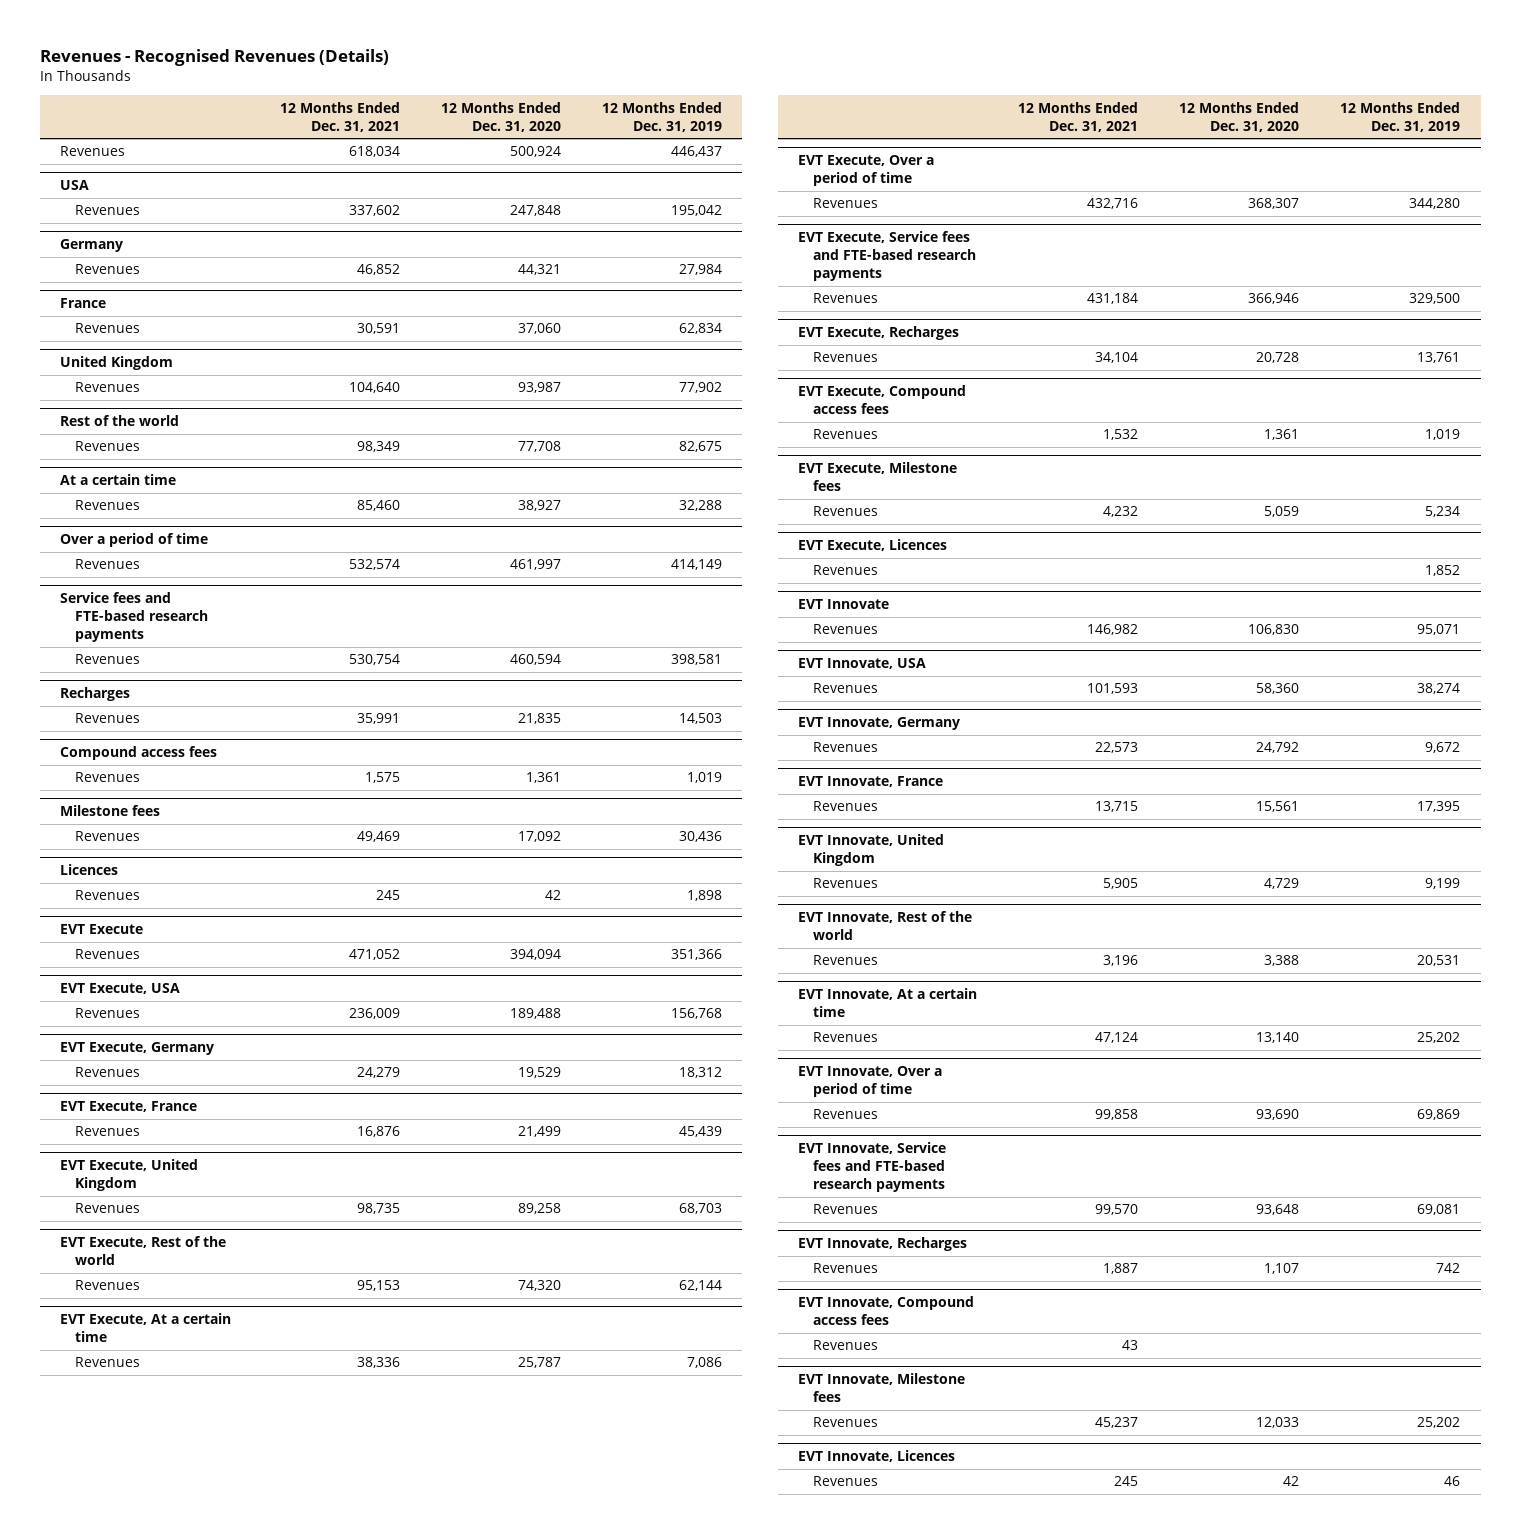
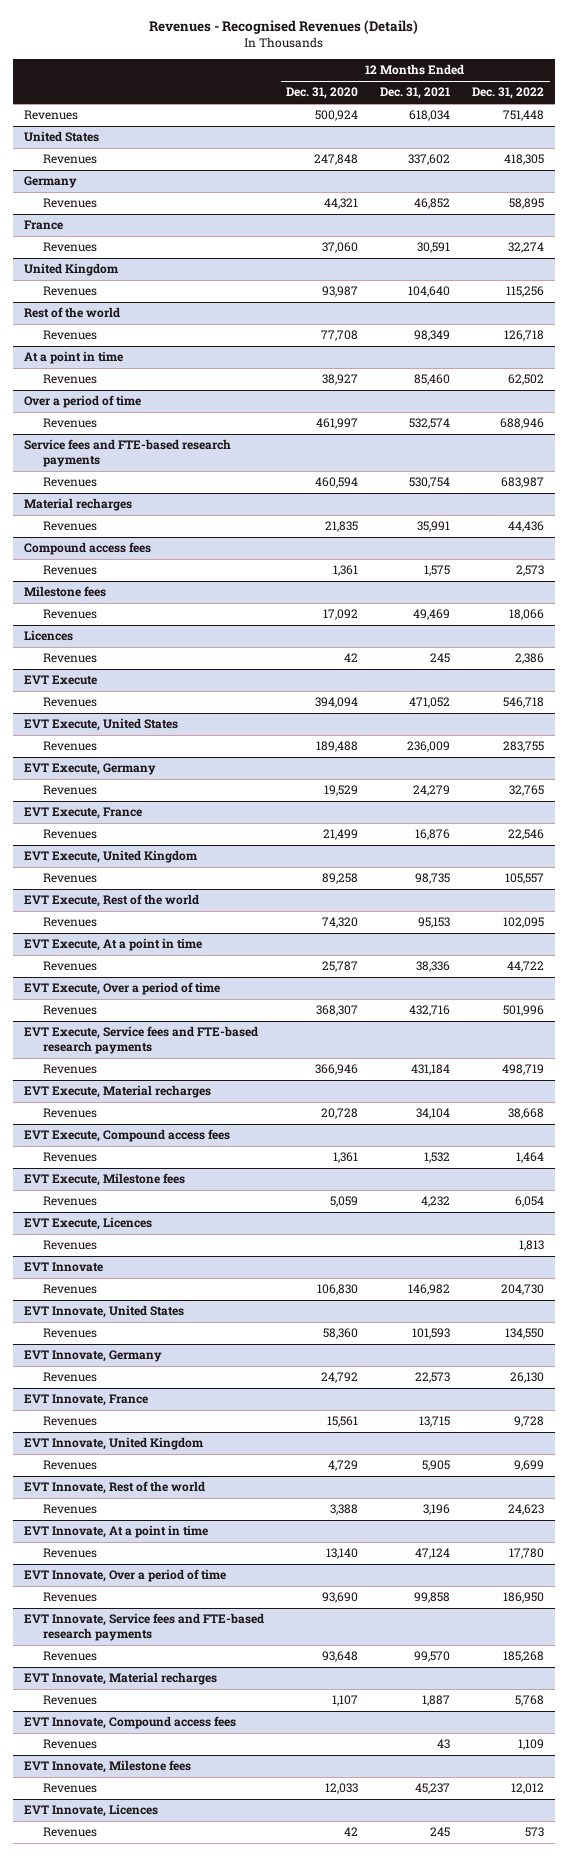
- | 12 Months Ended Dec. 31, 2021 | 12 Months Ended Dec. 31, 2020 | 12 Months Ended Dec. 31, 2019
+ | 12 Months Ended Dec. 31, 2020 | 12 Months Ended Dec. 31, 2021 | 12 Months Ended Dec. 31, 2022
- USA
+ United States
- At a certain time
+ At a point in time
- Recharges
+ Material recharges
- EVT Execute, USA
+ EVT Execute, United States
- EVT Execute, At a certain time
+ EVT Execute, At a point in time
- EVT Execute, Recharges
+ EVT Execute, Material recharges
- EVT Innovate, USA
+ EVT Innovate, United States
- EVT Innovate, At a certain time
+ EVT Innovate, At a point in time
- EVT Innovate, Recharges
+ EVT Innovate, Material recharges

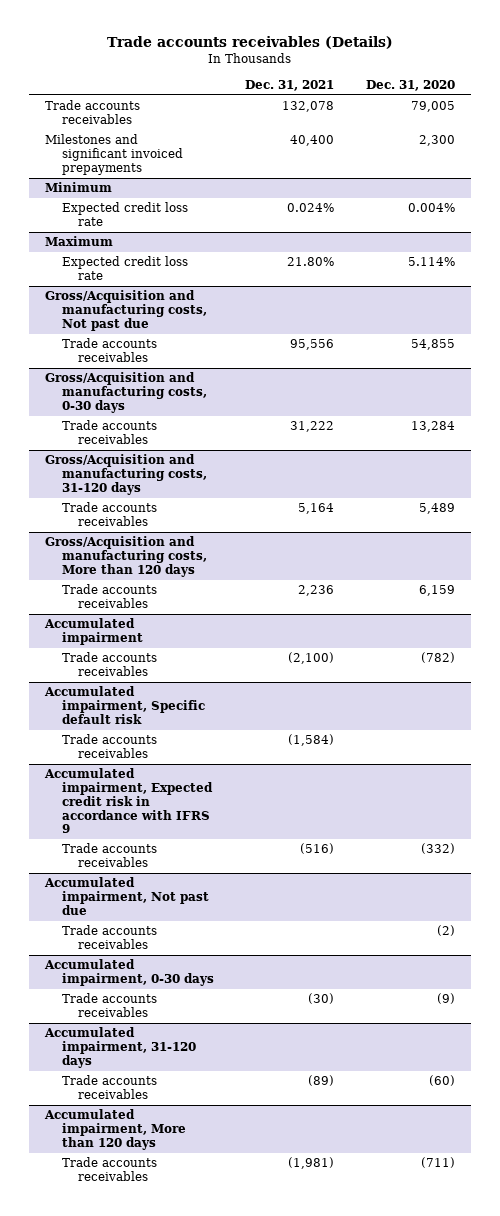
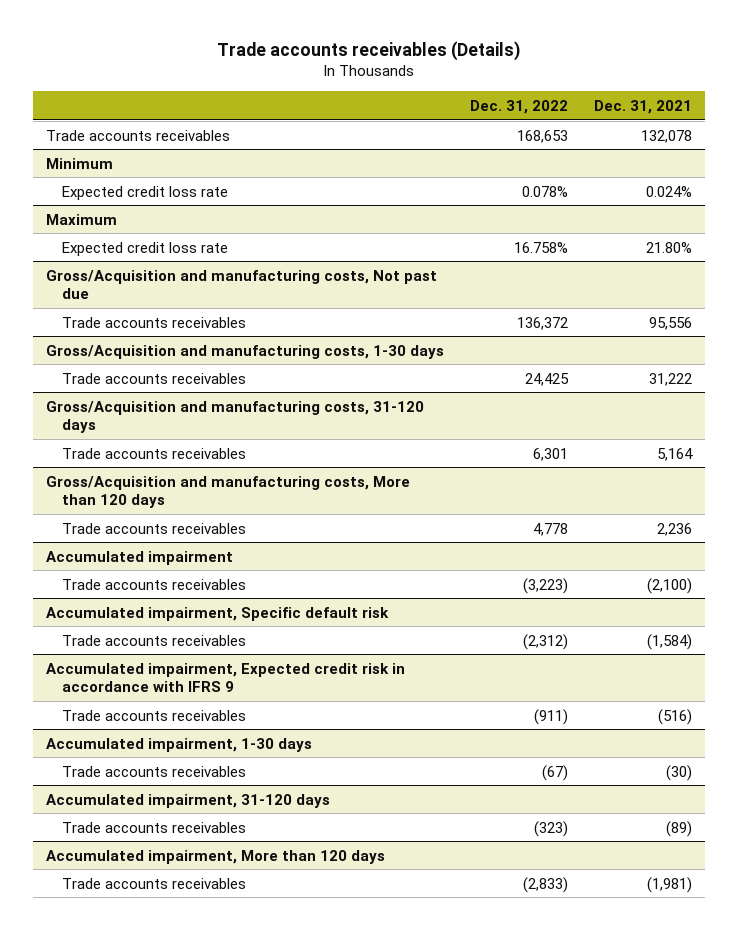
- | Dec. 31, 2021 | Dec. 31, 2020
+ | Dec. 31, 2022 | Dec. 31, 2021
- Milestones and significant invoiced prepayments | 40,400 | 2,300
- Gross/Acquisition and manufacturing costs, 0-30 days
+ Gross/Acquisition and manufacturing costs, 1-30 days
- Accumulated impairment, Not past due
- Trade accounts receivables | | (2)
- Accumulated impairment, 0-30 days
+ Accumulated impairment, 1-30 days

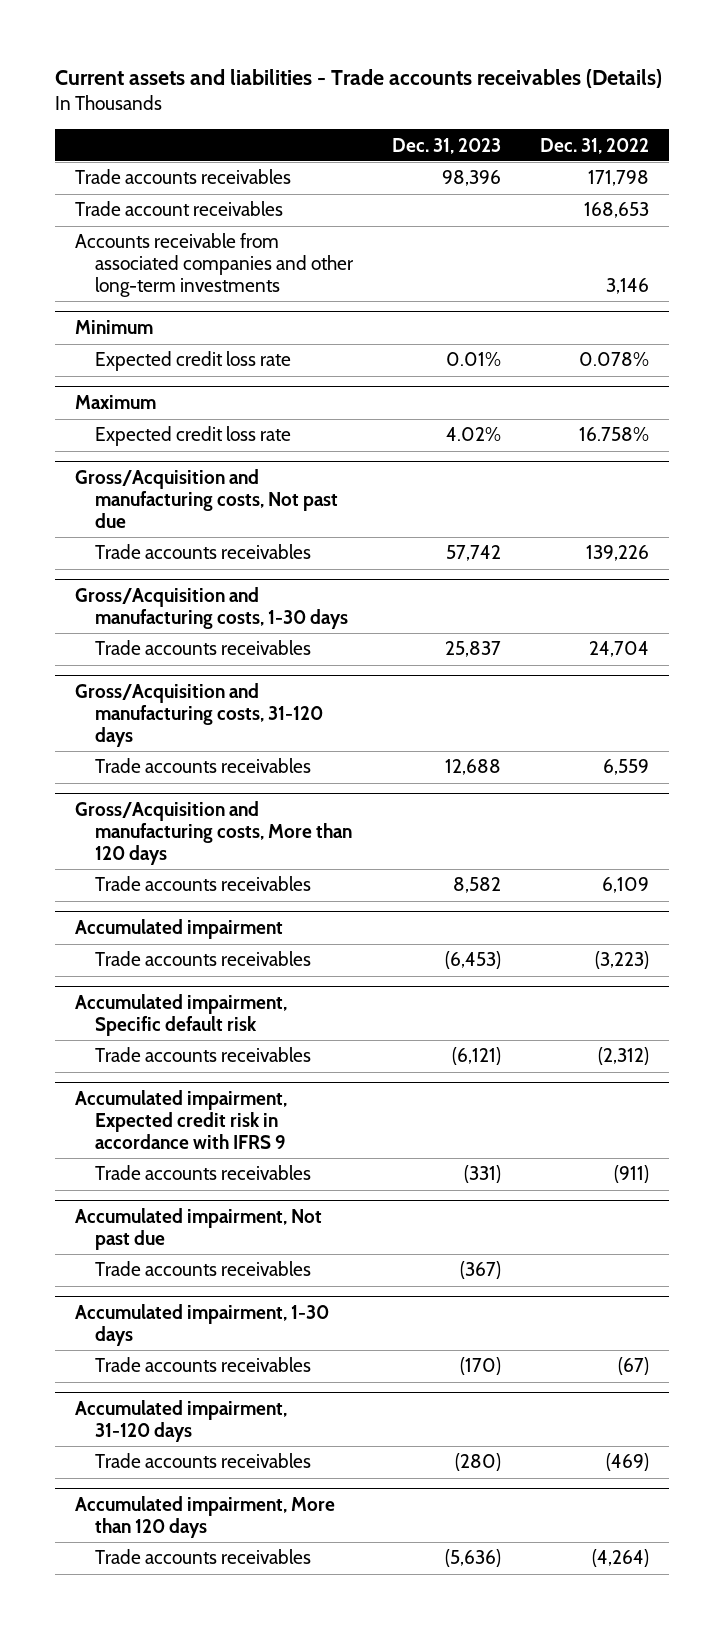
- Trade accounts receivables (Details)
+ Current assets and liabilities - Trade accounts receivables (Details)
- | Dec. 31, 2022 | Dec. 31, 2021
+ | Dec. 31, 2023 | Dec. 31, 2022
- Trade accounts receivables | 168,653 | 132,078
+ Trade accounts receivables | 98,396 | 171,798
+ Trade account receivables | | 168,653
+ Accounts receivable from associated companies and other long-term investments | | 3,146
@ Gross/Acquisition and manufacturing costs, Not past due
- Trade accounts receivables | 136,372 | 95,556
+ Trade accounts receivables | 57,742 | 139,226
@ Gross/Acquisition and manufacturing costs, 1-30 days
- Trade accounts receivables | 24,425 | 31,222
+ Trade accounts receivables | 25,837 | 24,704
@ Gross/Acquisition and manufacturing costs, 31-120 days
- Trade accounts receivables | 6,301 | 5,164
+ Trade accounts receivables | 12,688 | 6,559
@ Gross/Acquisition and manufacturing costs, More than 120 days
- Trade accounts receivables | 4,778 | 2,236
+ Trade accounts receivables | 8,582 | 6,109
+ Accumulated impairment, Not past due
+ Trade accounts receivables | (367) |
@ Accumulated impairment, 31-120 days
- Trade accounts receivables | (323) | (89)
+ Trade accounts receivables | (280) | (469)
@ Accumulated impairment, More than 120 days
- Trade accounts receivables | (2,833) | (1,981)
+ Trade accounts receivables | (5,636) | (4,264)

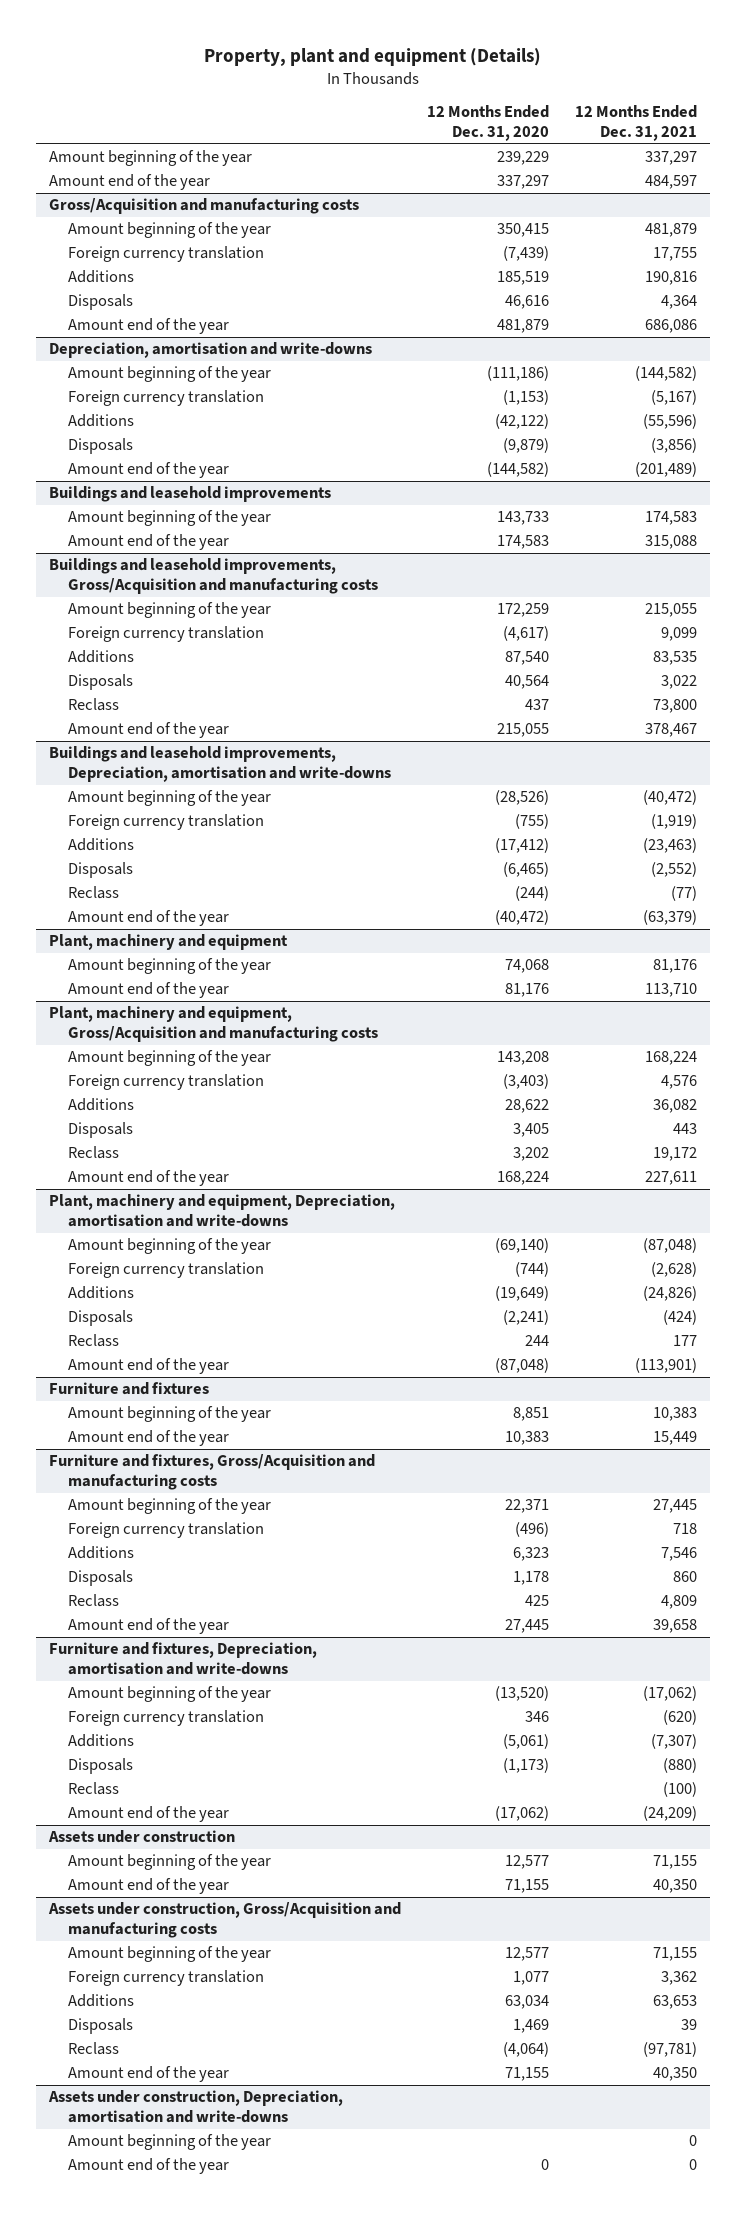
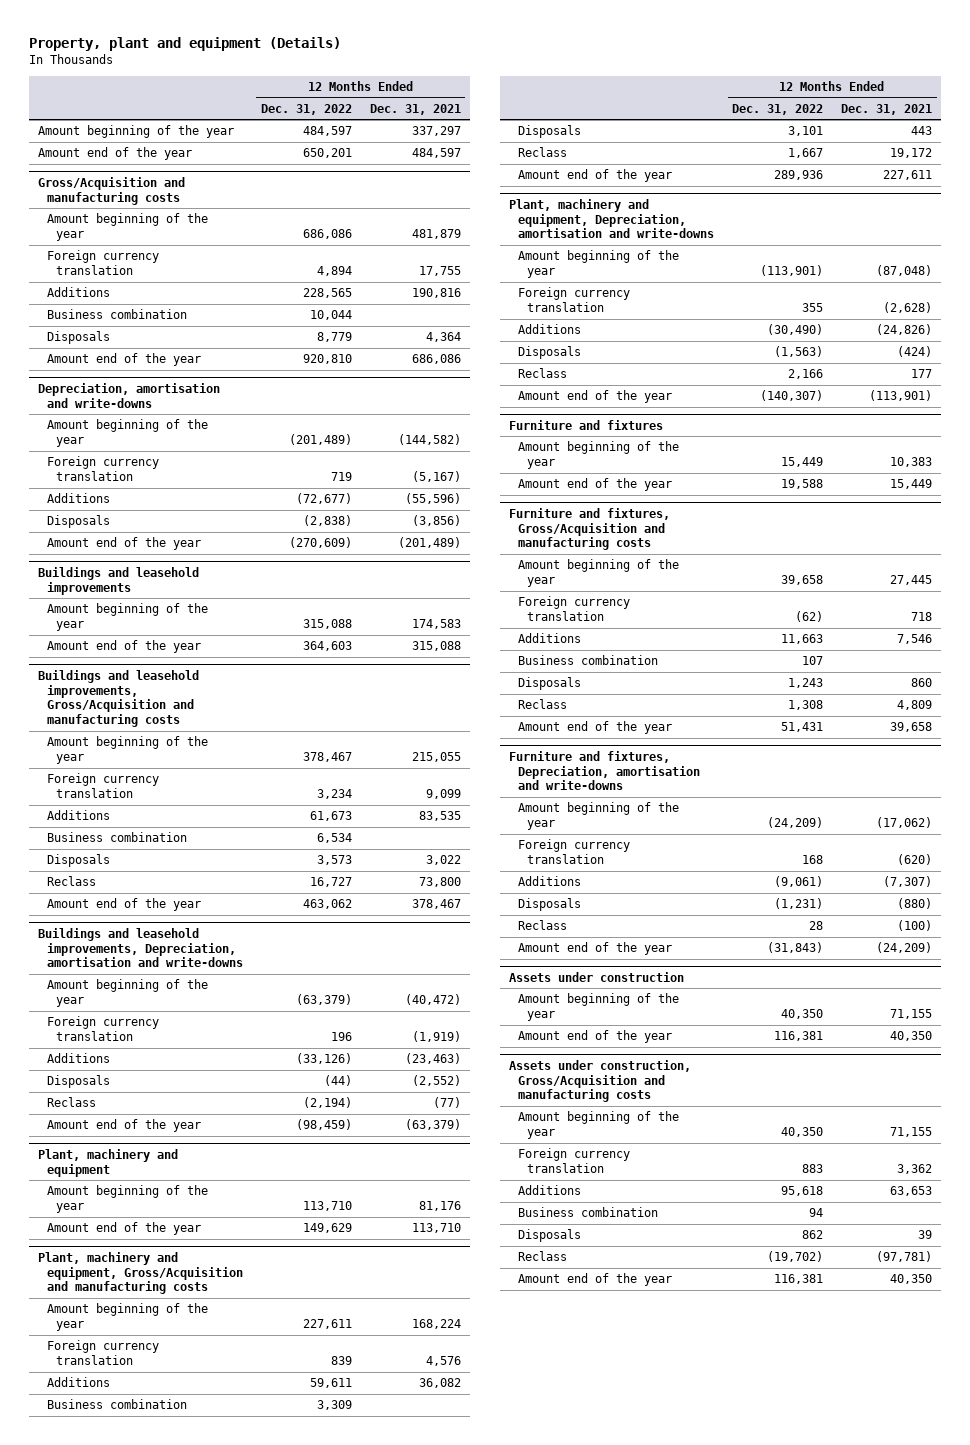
- | 12 Months Ended Dec. 31, 2020 | 12 Months Ended Dec. 31, 2021
+ | 12 Months Ended Dec. 31, 2022 | 12 Months Ended Dec. 31, 2021
@ Gross/Acquisition and manufacturing costs
+ Business combination | 10,044 |
@ Buildings and leasehold improvements, Gross/Acquisition and manufacturing costs
+ Business combination | 6,534 |
@ Plant, machinery and equipment, Gross/Acquisition and manufacturing costs
+ Business combination | 3,309 |
@ Furniture and fixtures, Gross/Acquisition and manufacturing costs
+ Business combination | 107 |
@ Assets under construction, Gross/Acquisition and manufacturing costs
+ Business combination | 94 |
- Assets under construction, Depreciation, amortisation and write-downs
- Amount beginning of the year | | 0
- Amount end of the year | 0 | 0

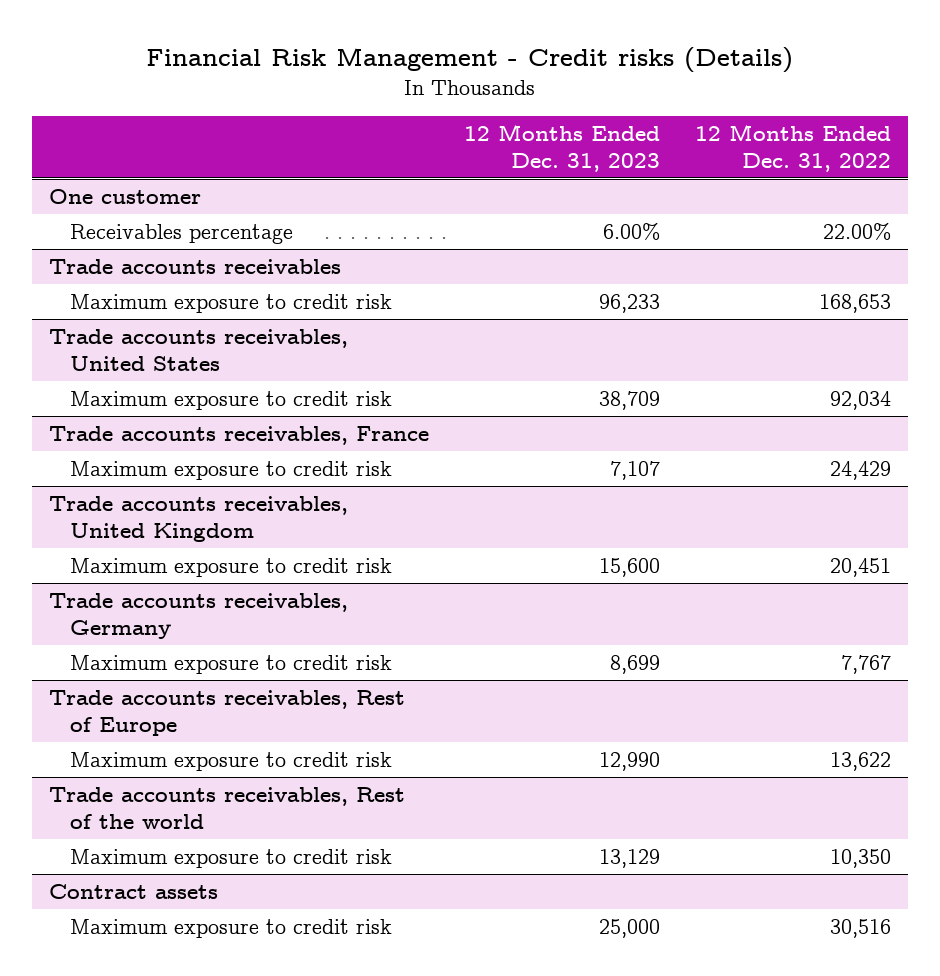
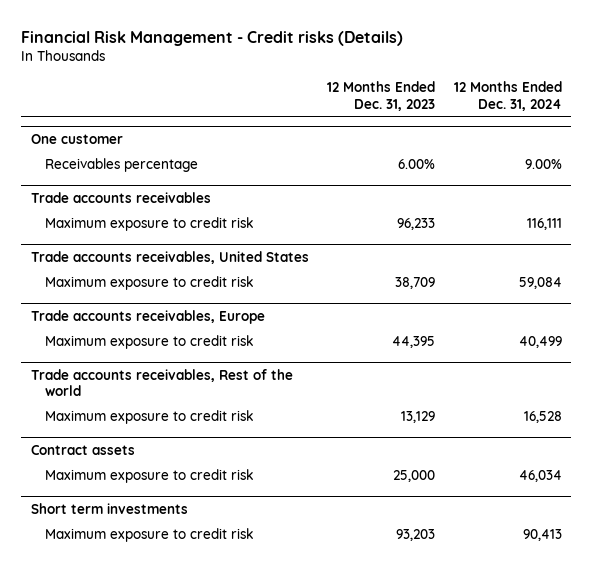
- | 12 Months Ended Dec. 31, 2023 | 12 Months Ended Dec. 31, 2022
+ | 12 Months Ended Dec. 31, 2023 | 12 Months Ended Dec. 31, 2024
- Trade accounts receivables, France
- Maximum exposure to credit risk | 7,107 | 24,429
- Trade accounts receivables, United Kingdom
- Maximum exposure to credit risk | 15,600 | 20,451
- Trade accounts receivables, Germany
- Maximum exposure to credit risk | 8,699 | 7,767
- Trade accounts receivables, Rest of Europe
- Maximum exposure to credit risk | 12,990 | 13,622
+ Trade accounts receivables, Europe
+ Maximum exposure to credit risk | 44,395 | 40,499
+ Short term investments
+ Maximum exposure to credit risk | 93,203 | 90,413

